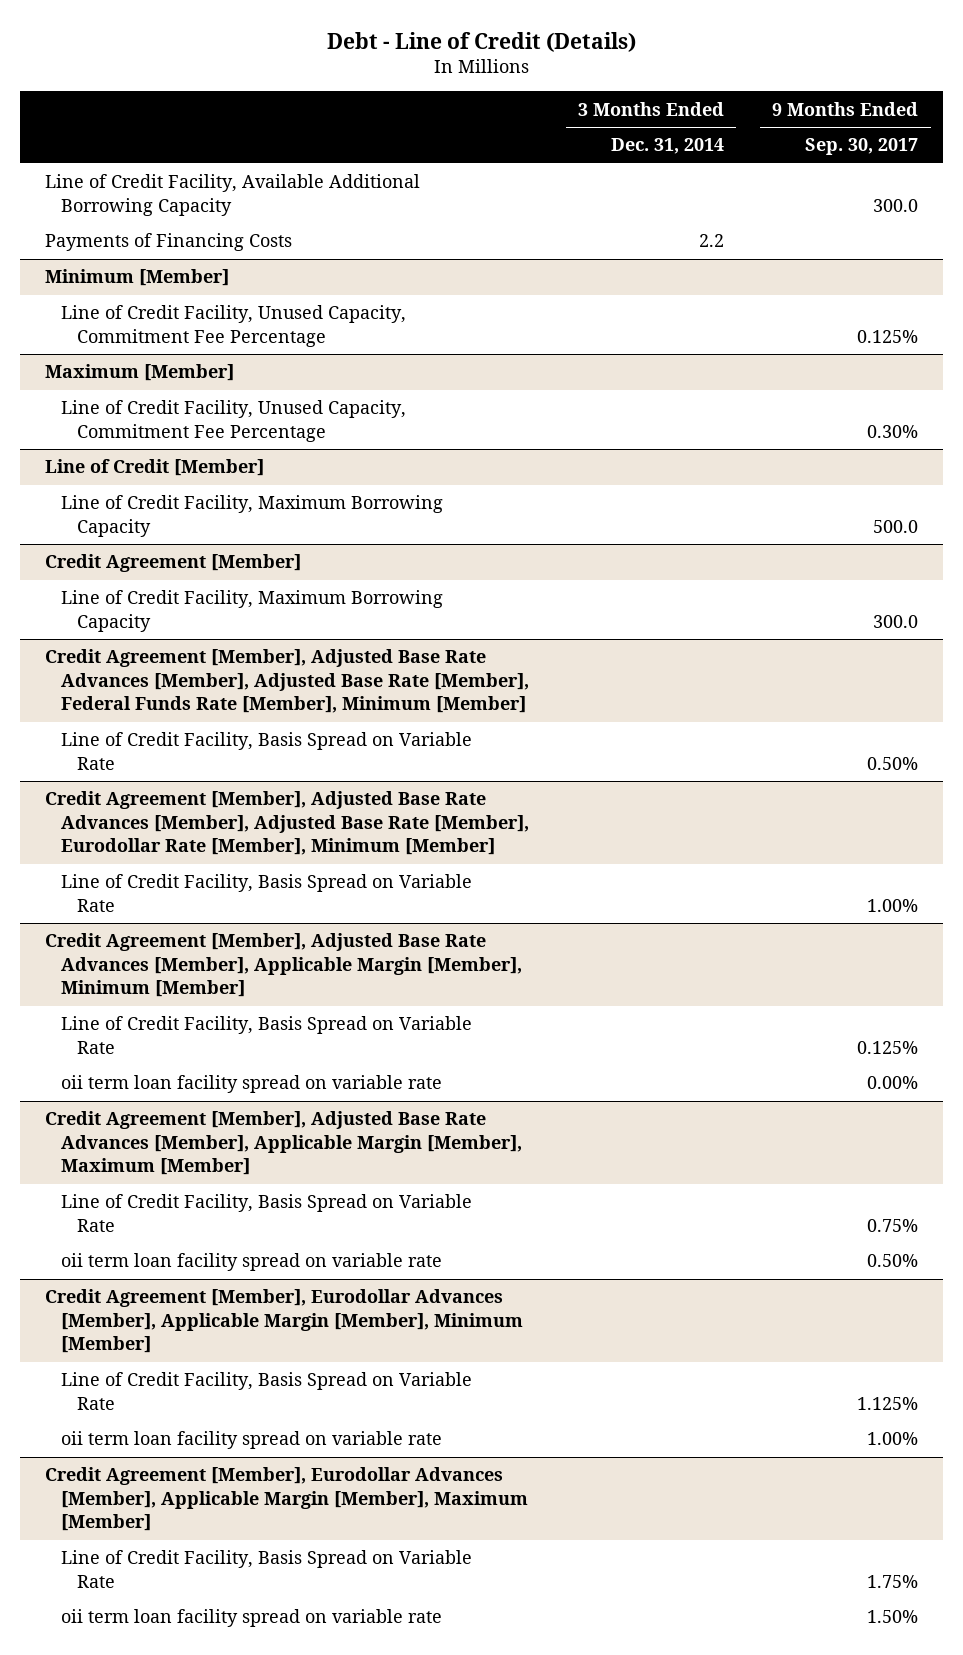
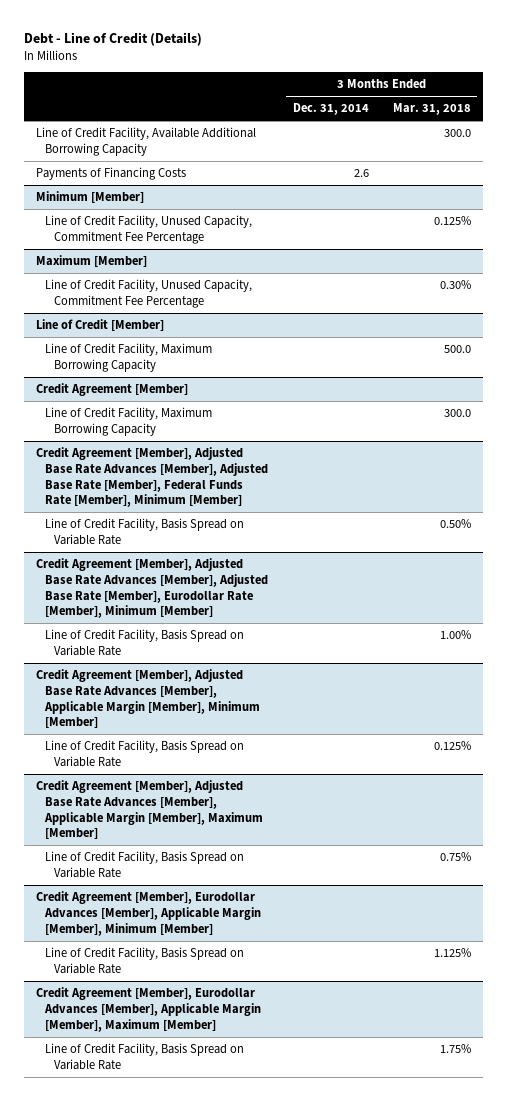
- | 3 Months Ended Dec. 31, 2014 | 9 Months Ended Sep. 30, 2017
+ | 3 Months Ended Dec. 31, 2014 | 3 Months Ended Mar. 31, 2018
- Payments of Financing Costs | 2.2 |
+ Payments of Financing Costs | 2.6 |
@ Credit Agreement [Member], Adjusted Base Rate Advances [Member], Applicable Margin [Member], Minimum [Member]
- oii term loan facility spread on variable rate | | 0.00%
@ Credit Agreement [Member], Adjusted Base Rate Advances [Member], Applicable Margin [Member], Maximum [Member]
- oii term loan facility spread on variable rate | | 0.50%
@ Credit Agreement [Member], Eurodollar Advances [Member], Applicable Margin [Member], Minimum [Member]
- oii term loan facility spread on variable rate | | 1.00%
@ Credit Agreement [Member], Eurodollar Advances [Member], Applicable Margin [Member], Maximum [Member]
- oii term loan facility spread on variable rate | | 1.50%

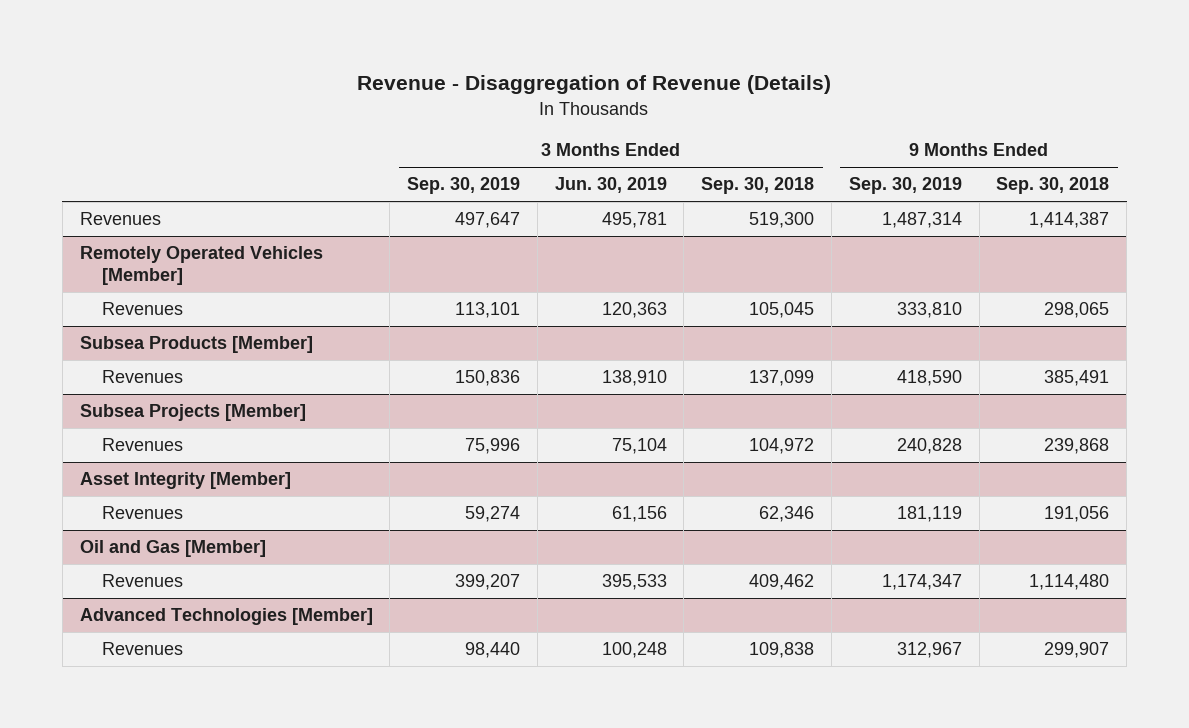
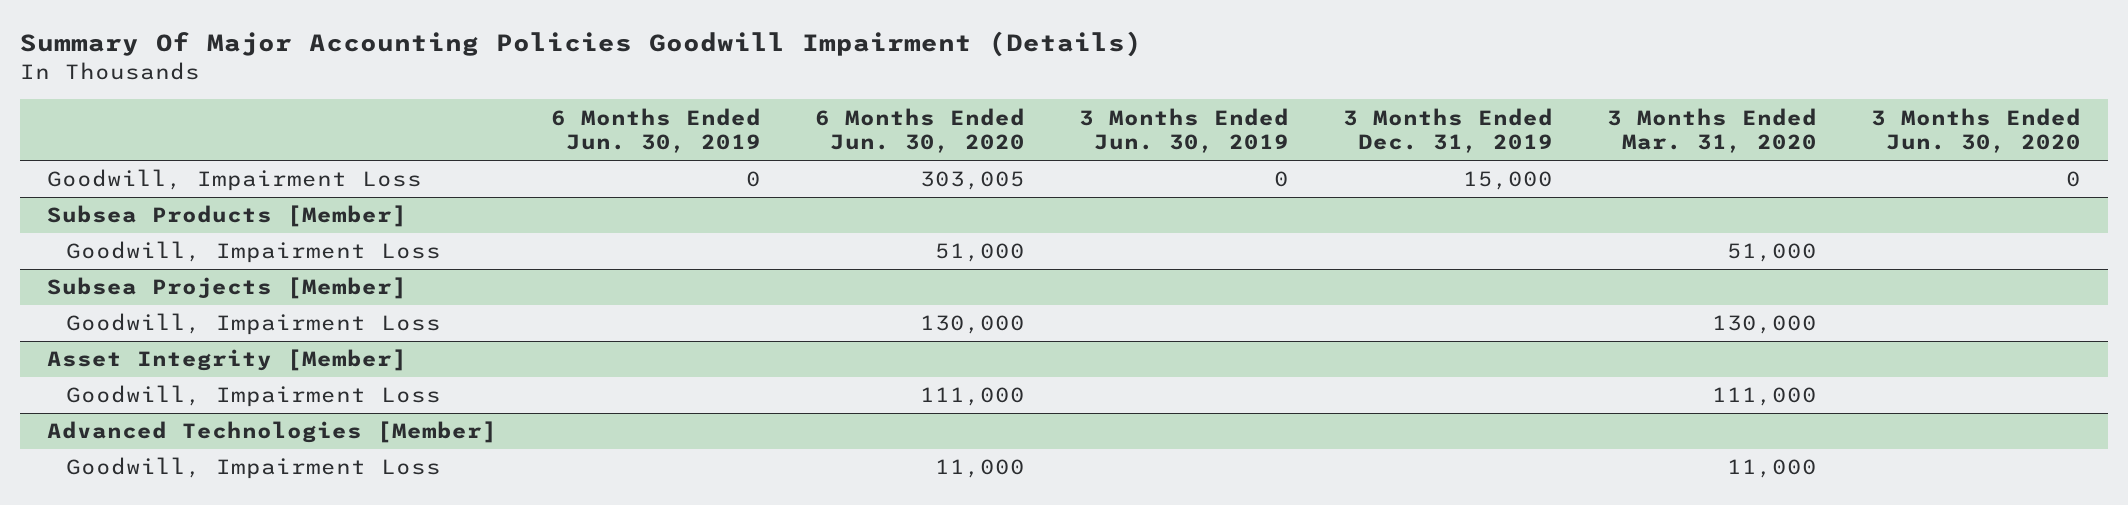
- Revenue - Disaggregation of Revenue (Details)
+ Summary Of Major Accounting Policies Goodwill Impairment (Details)
- | 3 Months Ended Sep. 30, 2019 | 3 Months Ended Jun. 30, 2019 | 3 Months Ended Sep. 30, 2018 | 9 Months Ended Sep. 30, 2019 | 9 Months Ended Sep. 30, 2018
+ | 6 Months Ended Jun. 30, 2019 | 6 Months Ended Jun. 30, 2020 | 3 Months Ended Jun. 30, 2019 | 3 Months Ended Dec. 31, 2019 | 3 Months Ended Mar. 31, 2020 | 3 Months Ended Jun. 30, 2020
- Revenues | 497,647 | 495,781 | 519,300 | 1,487,314 | 1,414,387
- Remotely Operated Vehicles [Member]
- Revenues | 113,101 | 120,363 | 105,045 | 333,810 | 298,065
+ Goodwill, Impairment Loss | 0 | 303,005 | 0 | 15,000 | | 0
@ Subsea Products [Member]
- Revenues | 150,836 | 138,910 | 137,099 | 418,590 | 385,491
+ Goodwill, Impairment Loss | | 51,000 | | | 51,000 |
@ Subsea Projects [Member]
- Revenues | 75,996 | 75,104 | 104,972 | 240,828 | 239,868
+ Goodwill, Impairment Loss | | 130,000 | | | 130,000 |
@ Asset Integrity [Member]
- Revenues | 59,274 | 61,156 | 62,346 | 181,119 | 191,056
- Oil and Gas [Member]
- Revenues | 399,207 | 395,533 | 409,462 | 1,174,347 | 1,114,480
@ Asset Integrity [Member]
+ Goodwill, Impairment Loss | | 111,000 | | | 111,000 |
@ Advanced Technologies [Member]
- Revenues | 98,440 | 100,248 | 109,838 | 312,967 | 299,907
+ Goodwill, Impairment Loss | | 11,000 | | | 11,000 |

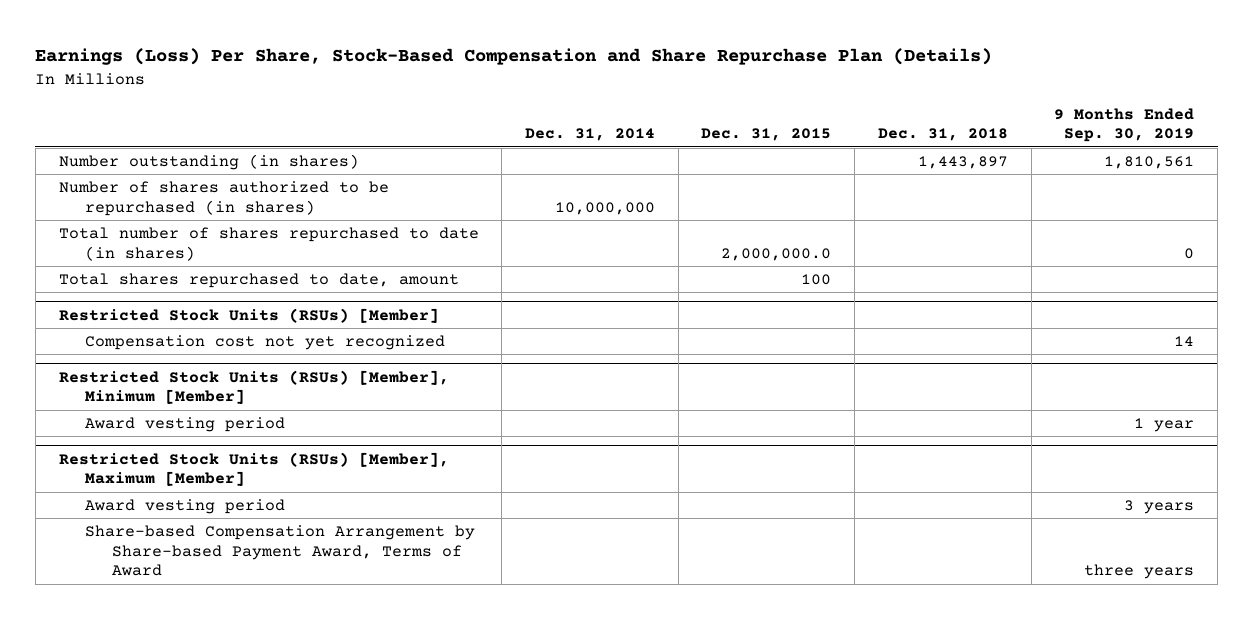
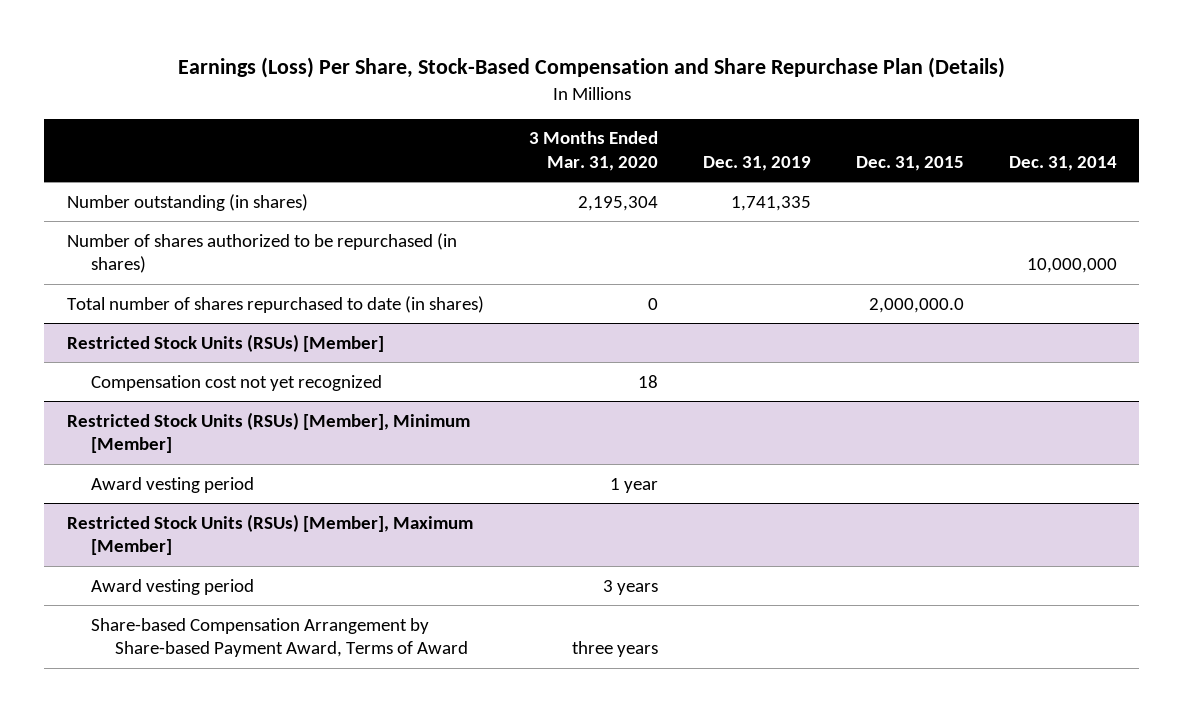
- | Dec. 31, 2014 | Dec. 31, 2015 | Dec. 31, 2018 | 9 Months Ended Sep. 30, 2019
+ | 3 Months Ended Mar. 31, 2020 | Dec. 31, 2019 | Dec. 31, 2015 | Dec. 31, 2014
- Total shares repurchased to date, amount | | 100 | |

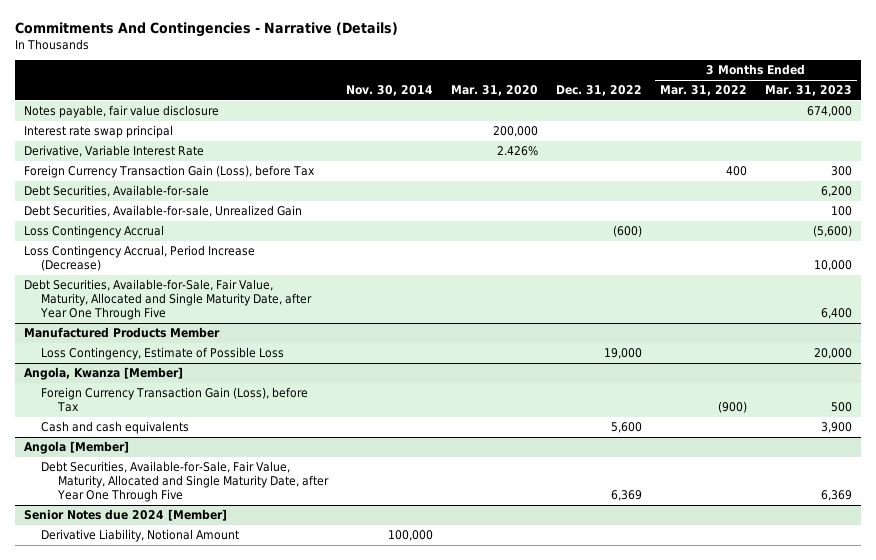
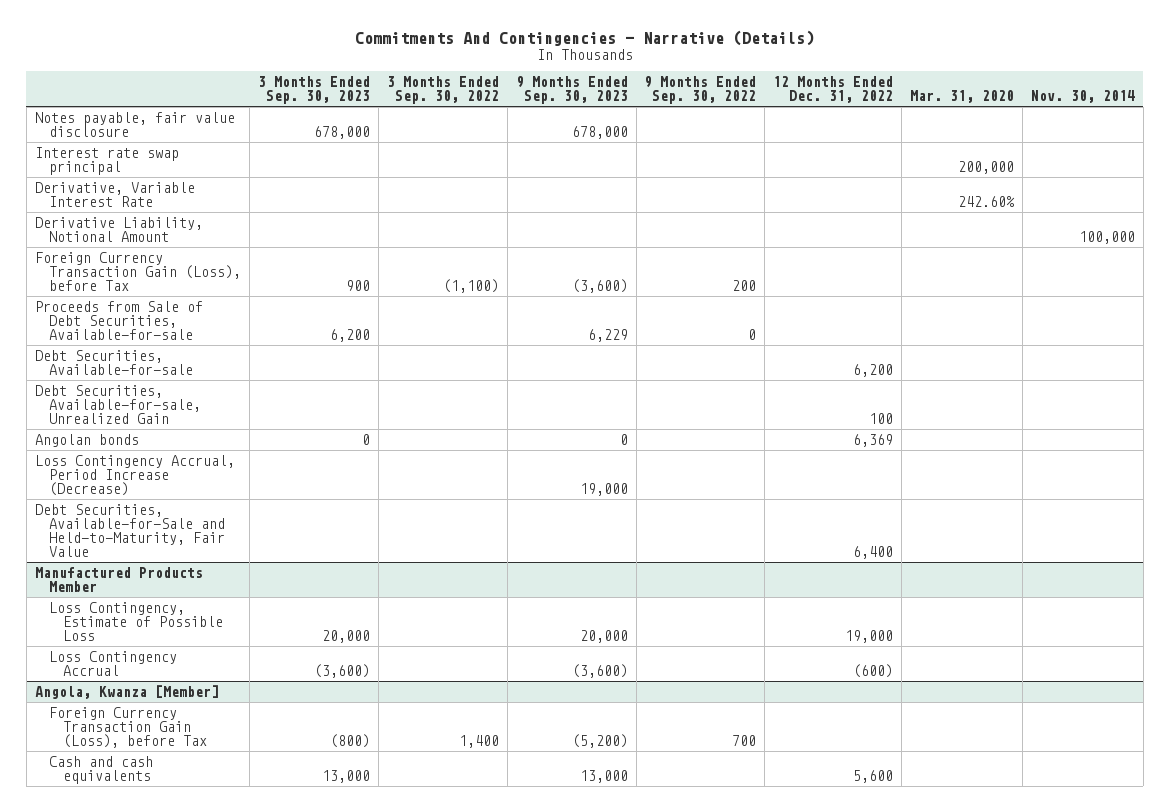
- | Nov. 30, 2014 | Mar. 31, 2020 | Dec. 31, 2022 | 3 Months Ended Mar. 31, 2022 | 3 Months Ended Mar. 31, 2023
+ | 3 Months Ended Sep. 30, 2023 | 3 Months Ended Sep. 30, 2022 | 9 Months Ended Sep. 30, 2023 | 9 Months Ended Sep. 30, 2022 | 12 Months Ended Dec. 31, 2022 | Mar. 31, 2020 | Nov. 30, 2014
- Derivative, Variable Interest Rate | | 2.426% | | |
+ Derivative, Variable Interest Rate | | | | | | 242.60% |
+ Derivative Liability, Notional Amount | | | | | | | 100,000
+ Proceeds from Sale of Debt Securities, Available-for-sale | 6,200 | | 6,229 | 0 | | |
- Loss Contingency Accrual | | | (600) | | (5,600)
+ Angolan bonds | 0 | | 0 | | 6,369 | |
- Debt Securities, Available-for-Sale, Fair Value, Maturity, Allocated and Single Maturity Date, after Year One Through Five | | | | | 6,400
+ Debt Securities, Available-for-Sale and Held-to-Maturity, Fair Value | | | | | 6,400 | |
@ Manufactured Products Member
+ Loss Contingency Accrual | (3,600) | | (3,600) | | (600) | |
- Angola [Member]
- Debt Securities, Available-for-Sale, Fair Value, Maturity, Allocated and Single Maturity Date, after Year One Through Five | | | 6,369 | | 6,369
- Senior Notes due 2024 [Member]
- Derivative Liability, Notional Amount | 100,000 | | | |

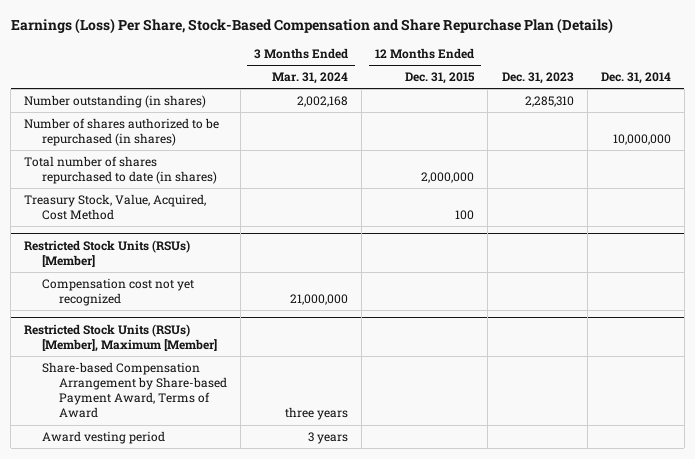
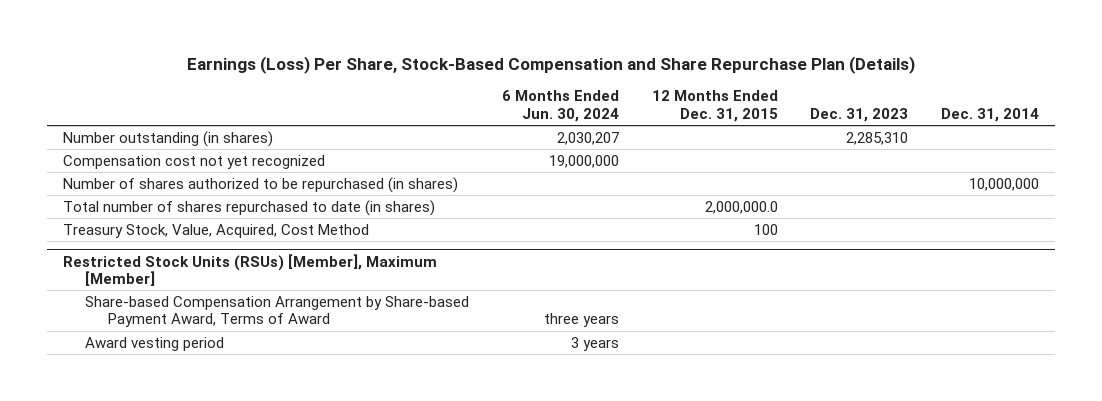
- | 3 Months Ended Mar. 31, 2024 | 12 Months Ended Dec. 31, 2015 | Dec. 31, 2023 | Dec. 31, 2014
+ | 6 Months Ended Jun. 30, 2024 | 12 Months Ended Dec. 31, 2015 | Dec. 31, 2023 | Dec. 31, 2014
+ Compensation cost not yet recognized | 19,000,000 | | |
- Total number of shares repurchased to date (in shares) | | 2,000,000 | |
+ Total number of shares repurchased to date (in shares) | | 2,000,000.0 | |
- Restricted Stock Units (RSUs) [Member]
- Compensation cost not yet recognized | 21,000,000 | | |

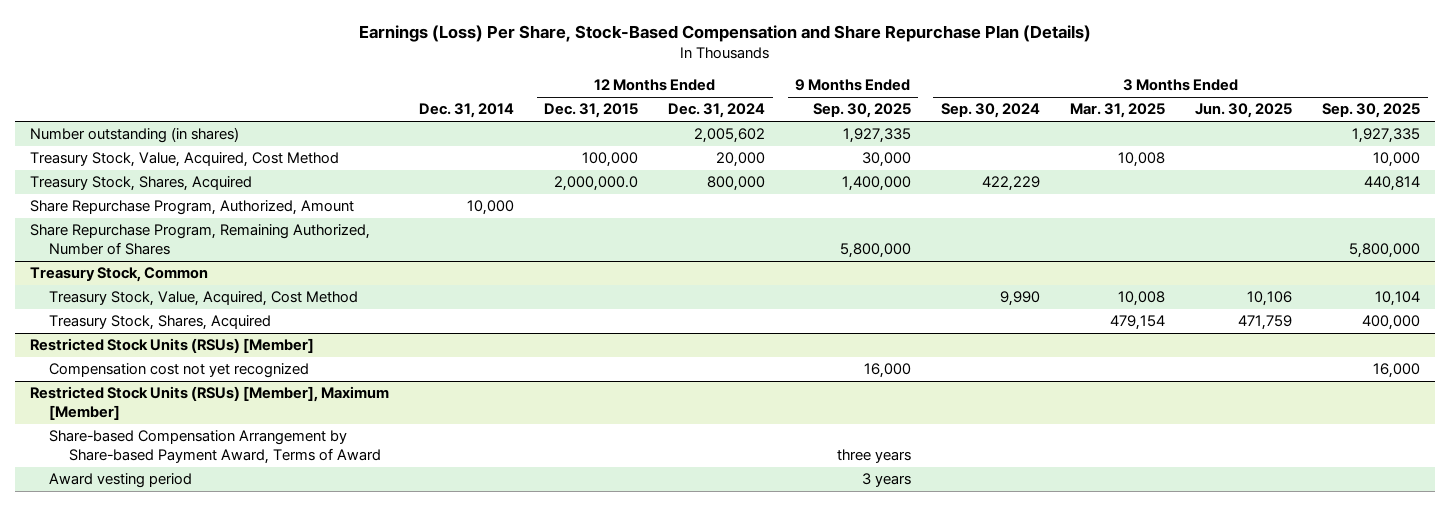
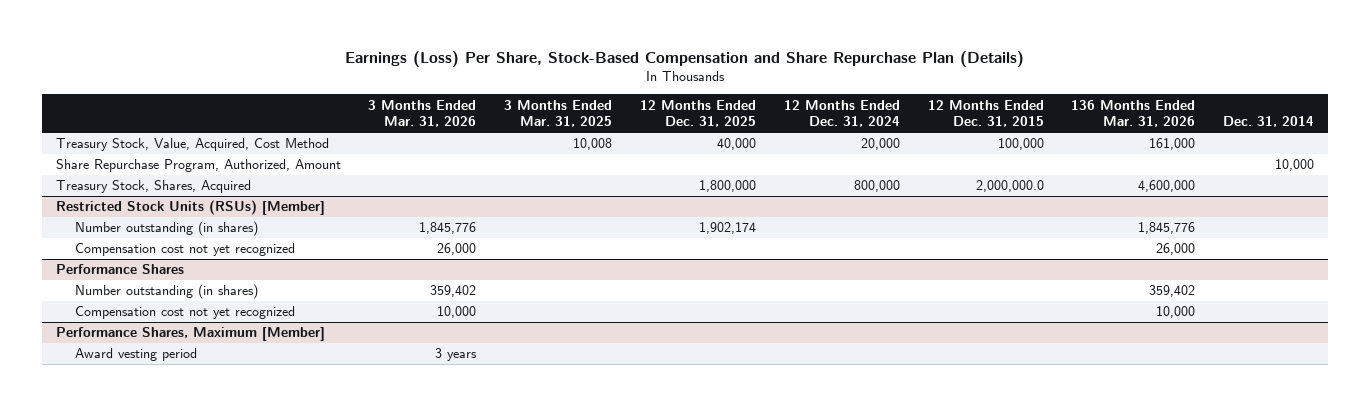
- | Dec. 31, 2014 | 12 Months Ended Dec. 31, 2015 | 12 Months Ended Dec. 31, 2024 | 9 Months Ended Sep. 30, 2025 | 3 Months Ended Sep. 30, 2024 | 3 Months Ended Mar. 31, 2025 | 3 Months Ended Jun. 30, 2025 | 3 Months Ended Sep. 30, 2025
+ | 3 Months Ended Mar. 31, 2026 | 3 Months Ended Mar. 31, 2025 | 12 Months Ended Dec. 31, 2025 | 12 Months Ended Dec. 31, 2024 | 12 Months Ended Dec. 31, 2015 | 136 Months Ended Mar. 31, 2026 | Dec. 31, 2014
- Number outstanding (in shares) | | | 2,005,602 | 1,927,335 | | | | 1,927,335
- Share Repurchase Program, Remaining Authorized, Number of Shares | | | | 5,800,000 | | | | 5,800,000
- Treasury Stock, Common
- Treasury Stock, Value, Acquired, Cost Method | | | | | 9,990 | 10,008 | 10,106 | 10,104
- Treasury Stock, Shares, Acquired | | | | | | 479,154 | 471,759 | 400,000
moved down: Treasury Stock, Shares, Acquired | | | 1,800,000 | 800,000 | 2,000,000.0 | 4,600,000 |
@ Restricted Stock Units (RSUs) [Member]
+ Number outstanding (in shares) | 1,845,776 | | 1,902,174 | | | 1,845,776 |
- Restricted Stock Units (RSUs) [Member], Maximum [Member]
- Share-based Compensation Arrangement by Share-based Payment Award, Terms of Award | | | | three years | | | |
- Award vesting period | | | | 3 years | | | |
+ Performance Shares
+ Number outstanding (in shares) | 359,402 | | | | | 359,402 |
+ Compensation cost not yet recognized | 10,000 | | | | | 10,000 |
+ Performance Shares, Maximum [Member]
+ Award vesting period | 3 years | | | | | |

